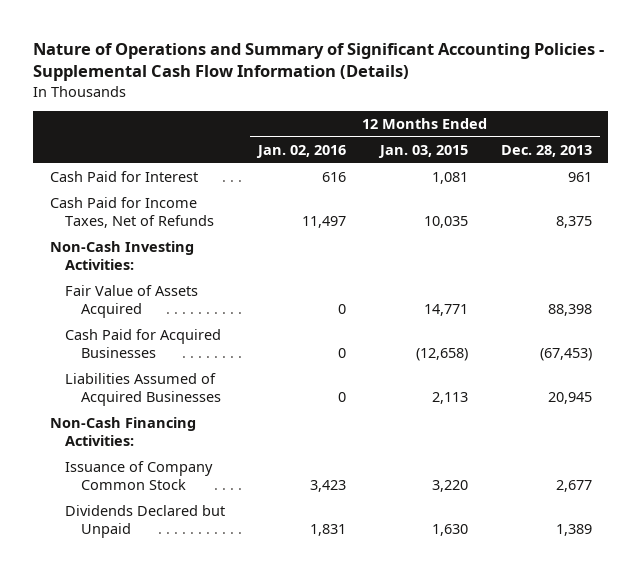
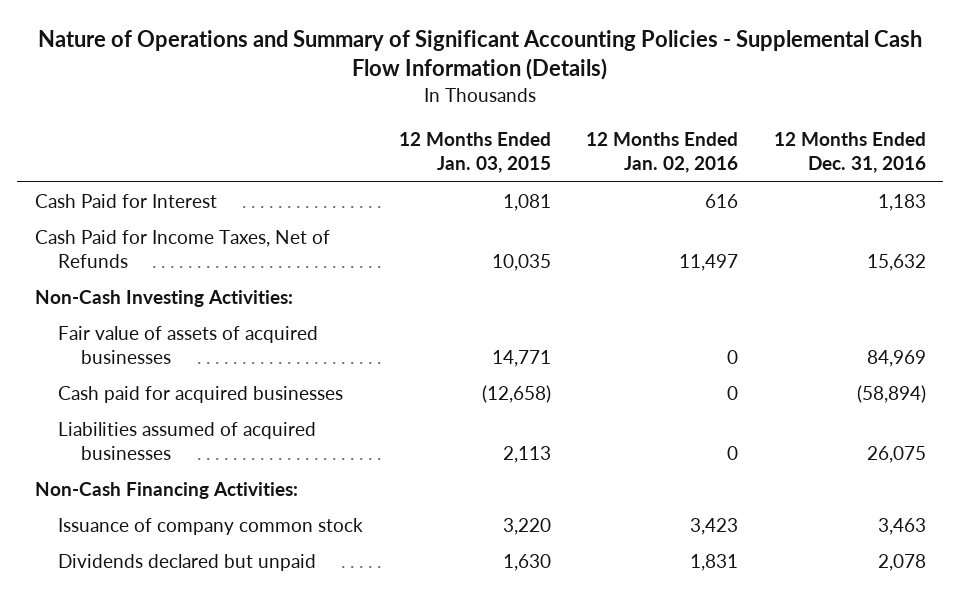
- | 12 Months Ended Jan. 02, 2016 | 12 Months Ended Jan. 03, 2015 | 12 Months Ended Dec. 28, 2013
+ | 12 Months Ended Jan. 03, 2015 | 12 Months Ended Jan. 02, 2016 | 12 Months Ended Dec. 31, 2016
- Fair Value of Assets Acquired | 0 | 14,771 | 88,398
- Cash Paid for Acquired Businesses | 0 | (12,658) | (67,453)
- Liabilities Assumed of Acquired Businesses | 0 | 2,113 | 20,945
+ Fair value of assets of acquired businesses | 14,771 | 0 | 84,969
+ Cash paid for acquired businesses | (12,658) | 0 | (58,894)
+ Liabilities assumed of acquired businesses | 2,113 | 0 | 26,075
- Issuance of Company Common Stock | 3,423 | 3,220 | 2,677
- Dividends Declared but Unpaid | 1,831 | 1,630 | 1,389
+ Issuance of company common stock | 3,220 | 3,423 | 3,463
+ Dividends declared but unpaid | 1,630 | 1,831 | 2,078

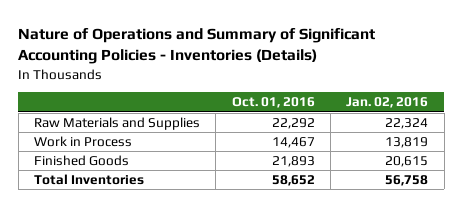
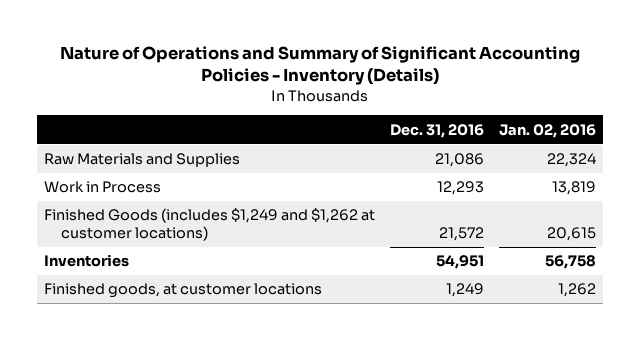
- Nature of Operations and Summary of Significant Accounting Policies - Inventories (Details)
+ Nature of Operations and Summary of Significant Accounting Policies - Inventory (Details)
- | Oct. 01, 2016 | Jan. 02, 2016
+ | Dec. 31, 2016 | Jan. 02, 2016
- Finished Goods | 21,893 | 20,615
- Total Inventories | 58,652 | 56,758
+ Finished Goods (includes $1,249 and $1,262 at customer locations) | 21,572 | 20,615
+ Inventories | 54,951 | 56,758
+ Finished goods, at customer locations | 1,249 | 1,262

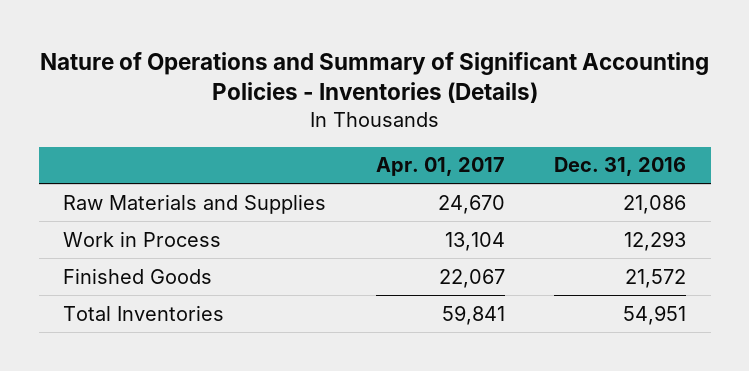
- Nature of Operations and Summary of Significant Accounting Policies - Inventory (Details)
+ Nature of Operations and Summary of Significant Accounting Policies - Inventories (Details)
- | Dec. 31, 2016 | Jan. 02, 2016
+ | Apr. 01, 2017 | Dec. 31, 2016
- Finished Goods (includes $1,249 and $1,262 at customer locations) | 21,572 | 20,615
- Inventories | 54,951 | 56,758
- Finished goods, at customer locations | 1,249 | 1,262
+ Finished Goods | 22,067 | 21,572
+ Total Inventories | 59,841 | 54,951

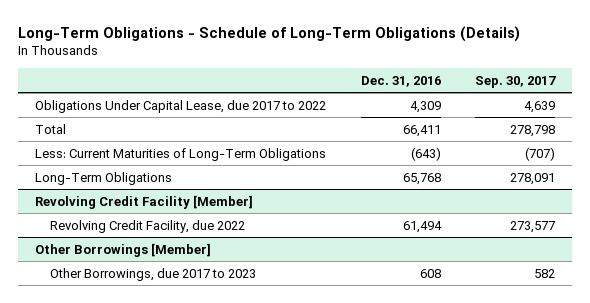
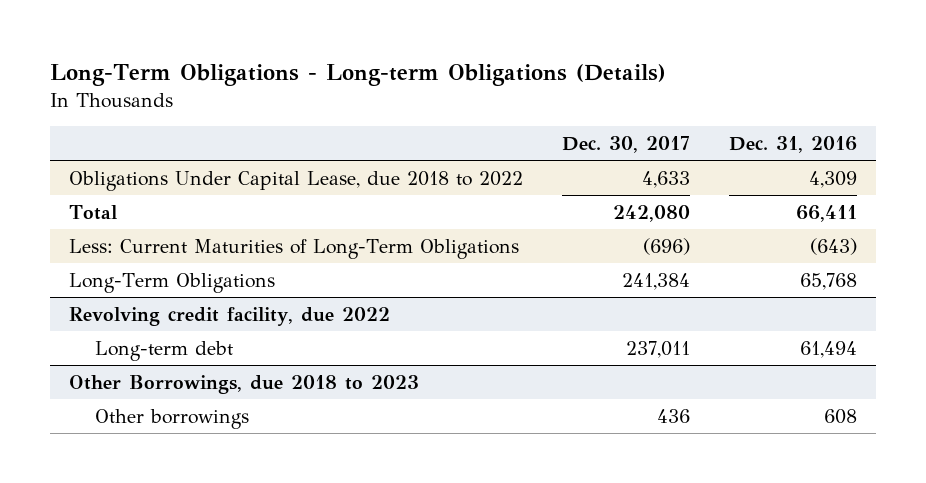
- Long-Term Obligations - Schedule of Long-Term Obligations (Details)
+ Long-Term Obligations - Long-term Obligations (Details)
- | Dec. 31, 2016 | Sep. 30, 2017
+ | Dec. 30, 2017 | Dec. 31, 2016
- Obligations Under Capital Lease, due 2017 to 2022 | 4,309 | 4,639
+ Obligations Under Capital Lease, due 2018 to 2022 | 4,633 | 4,309
- Revolving Credit Facility [Member]
- Revolving Credit Facility, due 2022 | 61,494 | 273,577
- Other Borrowings [Member]
- Other Borrowings, due 2017 to 2023 | 608 | 582
+ Revolving credit facility, due 2022
+ Long-term debt | 237,011 | 61,494
+ Other Borrowings, due 2018 to 2023
+ Other borrowings | 436 | 608

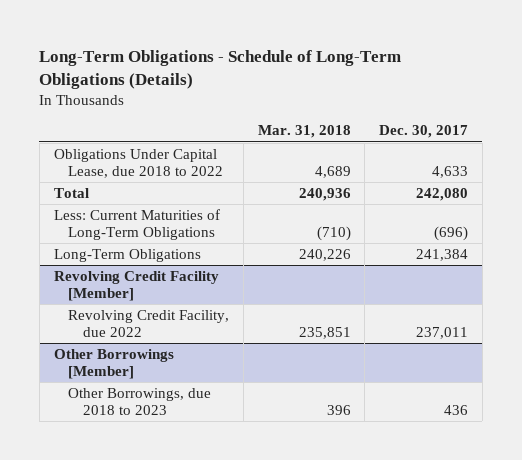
- Long-Term Obligations - Long-term Obligations (Details)
+ Long-Term Obligations - Schedule of Long-Term Obligations (Details)
- | Dec. 30, 2017 | Dec. 31, 2016
+ | Mar. 31, 2018 | Dec. 30, 2017
- Revolving credit facility, due 2022
- Long-term debt | 237,011 | 61,494
- Other Borrowings, due 2018 to 2023
- Other borrowings | 436 | 608
+ Revolving Credit Facility [Member]
+ Revolving Credit Facility, due 2022 | 235,851 | 237,011
+ Other Borrowings [Member]
+ Other Borrowings, due 2018 to 2023 | 396 | 436

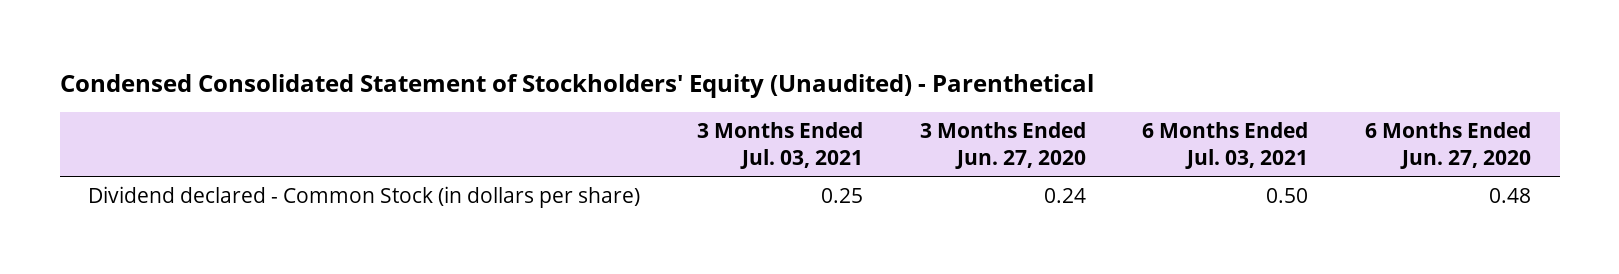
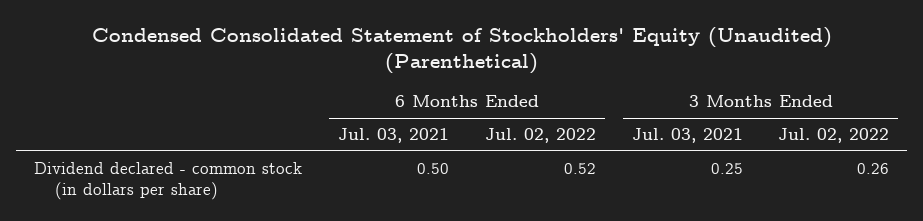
- Condensed Consolidated Statement of Stockholders' Equity (Unaudited) - Parenthetical
+ Condensed Consolidated Statement of Stockholders' Equity (Unaudited) (Parenthetical)
- | 3 Months Ended Jul. 03, 2021 | 3 Months Ended Jun. 27, 2020 | 6 Months Ended Jul. 03, 2021 | 6 Months Ended Jun. 27, 2020
+ | 6 Months Ended Jul. 03, 2021 | 6 Months Ended Jul. 02, 2022 | 3 Months Ended Jul. 03, 2021 | 3 Months Ended Jul. 02, 2022
- Dividend declared - Common Stock (in dollars per share) | 0.25 | 0.24 | 0.50 | 0.48
+ Dividend declared - common stock (in dollars per share) | 0.50 | 0.52 | 0.25 | 0.26

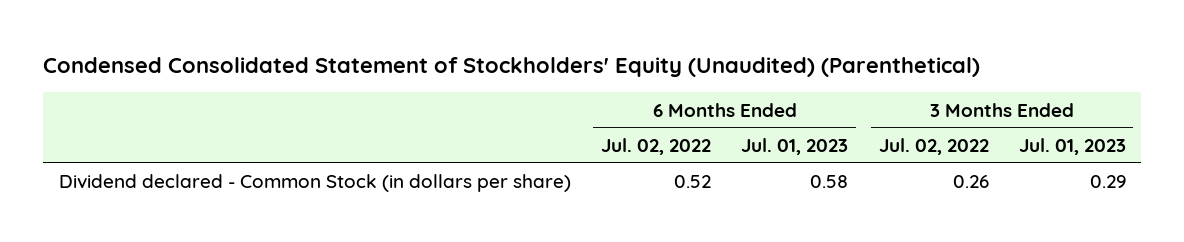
- | 6 Months Ended Jul. 03, 2021 | 6 Months Ended Jul. 02, 2022 | 3 Months Ended Jul. 03, 2021 | 3 Months Ended Jul. 02, 2022
+ | 6 Months Ended Jul. 02, 2022 | 6 Months Ended Jul. 01, 2023 | 3 Months Ended Jul. 02, 2022 | 3 Months Ended Jul. 01, 2023
- Dividend declared - common stock (in dollars per share) | 0.50 | 0.52 | 0.25 | 0.26
+ Dividend declared - Common Stock (in dollars per share) | 0.52 | 0.58 | 0.26 | 0.29

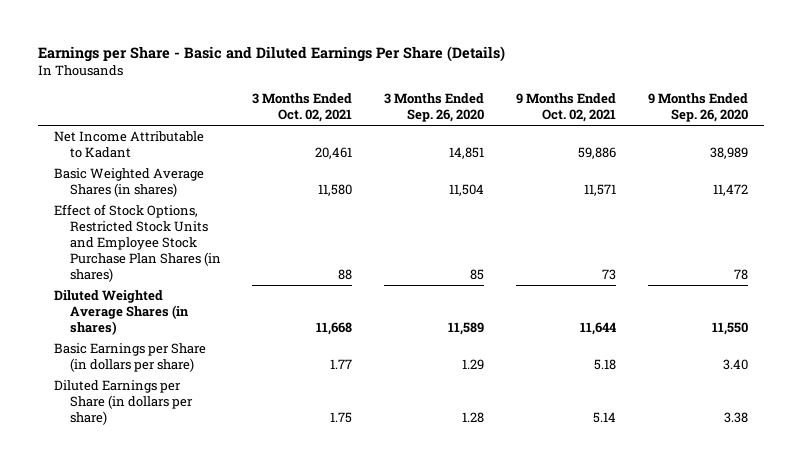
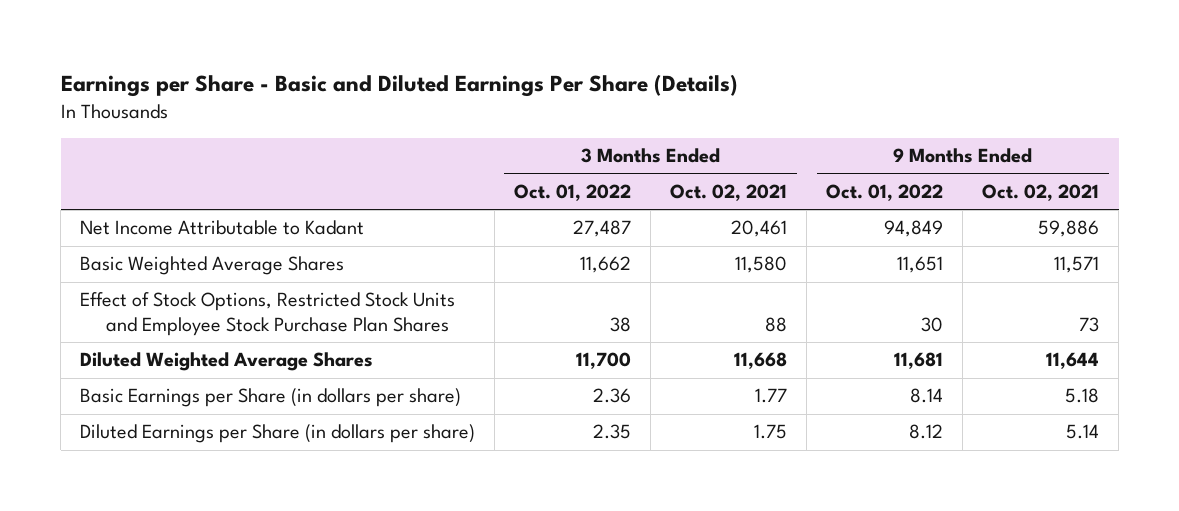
- | 3 Months Ended Oct. 02, 2021 | 3 Months Ended Sep. 26, 2020 | 9 Months Ended Oct. 02, 2021 | 9 Months Ended Sep. 26, 2020
+ | 3 Months Ended Oct. 01, 2022 | 3 Months Ended Oct. 02, 2021 | 9 Months Ended Oct. 01, 2022 | 9 Months Ended Oct. 02, 2021
- Basic Weighted Average Shares (in shares) | 11,580 | 11,504 | 11,571 | 11,472
- Effect of Stock Options, Restricted Stock Units and Employee Stock Purchase Plan Shares (in shares) | 88 | 85 | 73 | 78
- Diluted Weighted Average Shares (in shares) | 11,668 | 11,589 | 11,644 | 11,550
+ Basic Weighted Average Shares | 11,662 | 11,580 | 11,651 | 11,571
+ Effect of Stock Options, Restricted Stock Units and Employee Stock Purchase Plan Shares | 38 | 88 | 30 | 73
+ Diluted Weighted Average Shares | 11,700 | 11,668 | 11,681 | 11,644

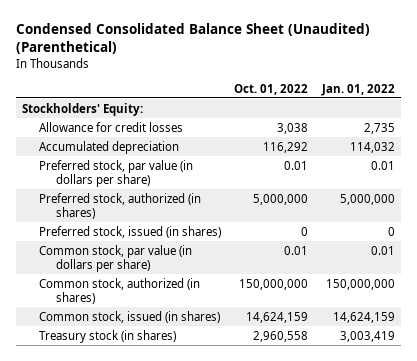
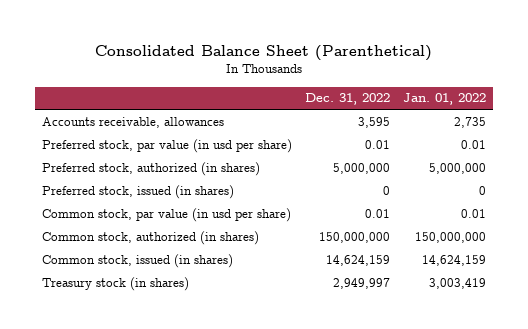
- Condensed Consolidated Balance Sheet (Unaudited) (Parenthetical)
+ Consolidated Balance Sheet (Parenthetical)
- | Oct. 01, 2022 | Jan. 01, 2022
+ | Dec. 31, 2022 | Jan. 01, 2022
- Stockholders' Equity:
- Allowance for credit losses | 3,038 | 2,735
- Accumulated depreciation | 116,292 | 114,032
- Preferred stock, par value (in dollars per share) | 0.01 | 0.01
+ Accounts receivable, allowances | 3,595 | 2,735
+ Preferred stock, par value (in usd per share) | 0.01 | 0.01
- Common stock, par value (in dollars per share) | 0.01 | 0.01
+ Common stock, par value (in usd per share) | 0.01 | 0.01

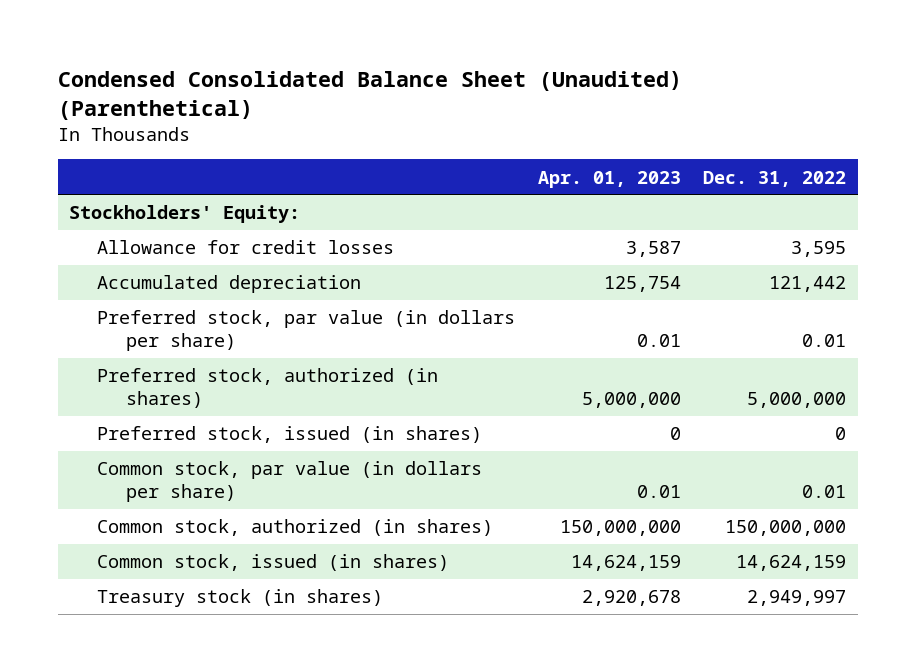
- Consolidated Balance Sheet (Parenthetical)
+ Condensed Consolidated Balance Sheet (Unaudited) (Parenthetical)
- | Dec. 31, 2022 | Jan. 01, 2022
+ | Apr. 01, 2023 | Dec. 31, 2022
- Accounts receivable, allowances | 3,595 | 2,735
- Preferred stock, par value (in usd per share) | 0.01 | 0.01
+ Stockholders' Equity:
+ Allowance for credit losses | 3,587 | 3,595
+ Accumulated depreciation | 125,754 | 121,442
+ Preferred stock, par value (in dollars per share) | 0.01 | 0.01
- Common stock, par value (in usd per share) | 0.01 | 0.01
+ Common stock, par value (in dollars per share) | 0.01 | 0.01

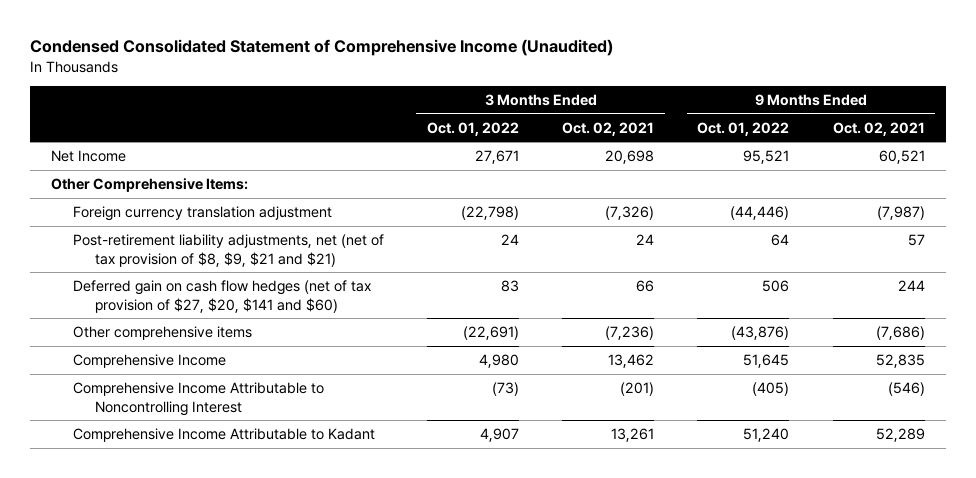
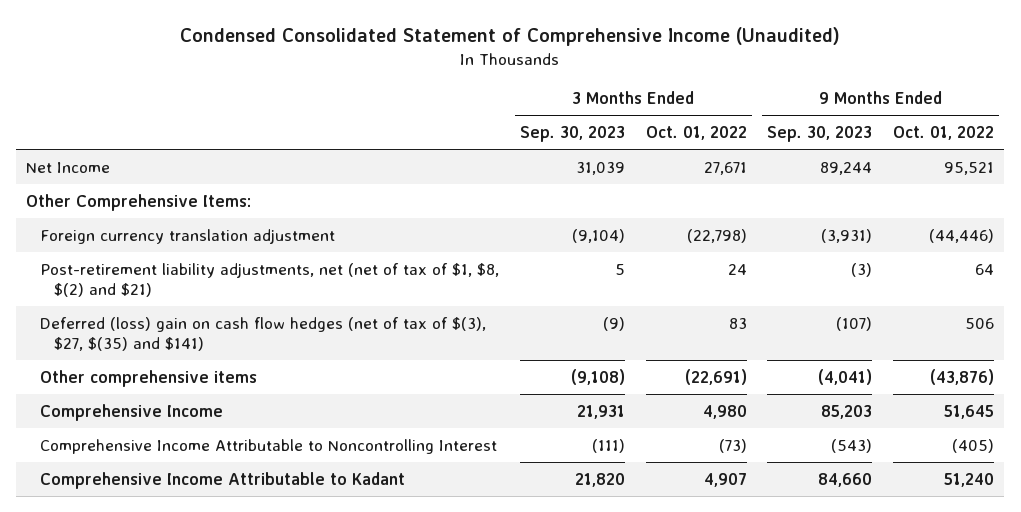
- | 3 Months Ended Oct. 01, 2022 | 3 Months Ended Oct. 02, 2021 | 9 Months Ended Oct. 01, 2022 | 9 Months Ended Oct. 02, 2021
+ | 3 Months Ended Sep. 30, 2023 | 3 Months Ended Oct. 01, 2022 | 9 Months Ended Sep. 30, 2023 | 9 Months Ended Oct. 01, 2022
- Post-retirement liability adjustments, net (net of tax provision of $8, $9, $21 and $21) | 24 | 24 | 64 | 57
- Deferred gain on cash flow hedges (net of tax provision of $27, $20, $141 and $60) | 83 | 66 | 506 | 244
+ Post-retirement liability adjustments, net (net of tax of $1, $8, $(2) and $21) | 5 | 24 | (3) | 64
+ Deferred (loss) gain on cash flow hedges (net of tax of $(3), $27, $(35) and $141) | (9) | 83 | (107) | 506

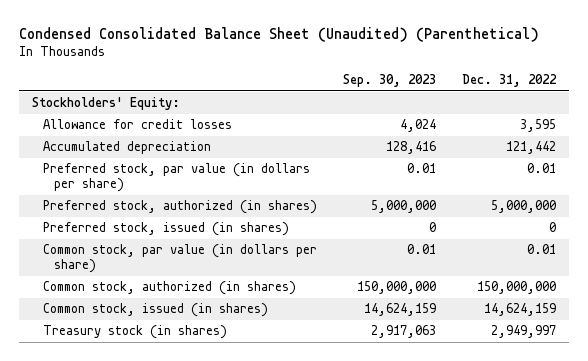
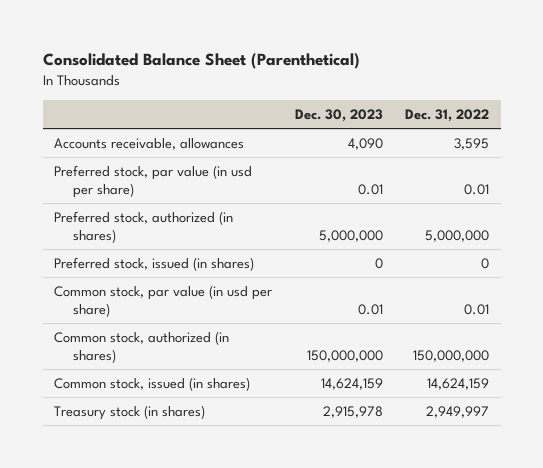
- Condensed Consolidated Balance Sheet (Unaudited) (Parenthetical)
+ Consolidated Balance Sheet (Parenthetical)
- | Sep. 30, 2023 | Dec. 31, 2022
+ | Dec. 30, 2023 | Dec. 31, 2022
- Stockholders' Equity:
- Allowance for credit losses | 4,024 | 3,595
- Accumulated depreciation | 128,416 | 121,442
- Preferred stock, par value (in dollars per share) | 0.01 | 0.01
+ Accounts receivable, allowances | 4,090 | 3,595
+ Preferred stock, par value (in usd per share) | 0.01 | 0.01
- Common stock, par value (in dollars per share) | 0.01 | 0.01
+ Common stock, par value (in usd per share) | 0.01 | 0.01

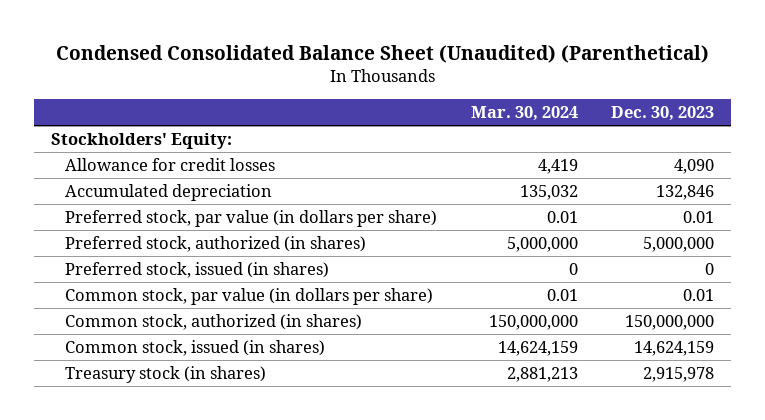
- Consolidated Balance Sheet (Parenthetical)
+ Condensed Consolidated Balance Sheet (Unaudited) (Parenthetical)
- | Dec. 30, 2023 | Dec. 31, 2022
+ | Mar. 30, 2024 | Dec. 30, 2023
- Accounts receivable, allowances | 4,090 | 3,595
- Preferred stock, par value (in usd per share) | 0.01 | 0.01
+ Stockholders' Equity:
+ Allowance for credit losses | 4,419 | 4,090
+ Accumulated depreciation | 135,032 | 132,846
+ Preferred stock, par value (in dollars per share) | 0.01 | 0.01
- Common stock, par value (in usd per share) | 0.01 | 0.01
+ Common stock, par value (in dollars per share) | 0.01 | 0.01

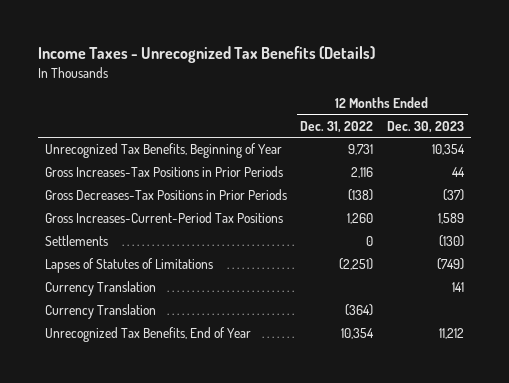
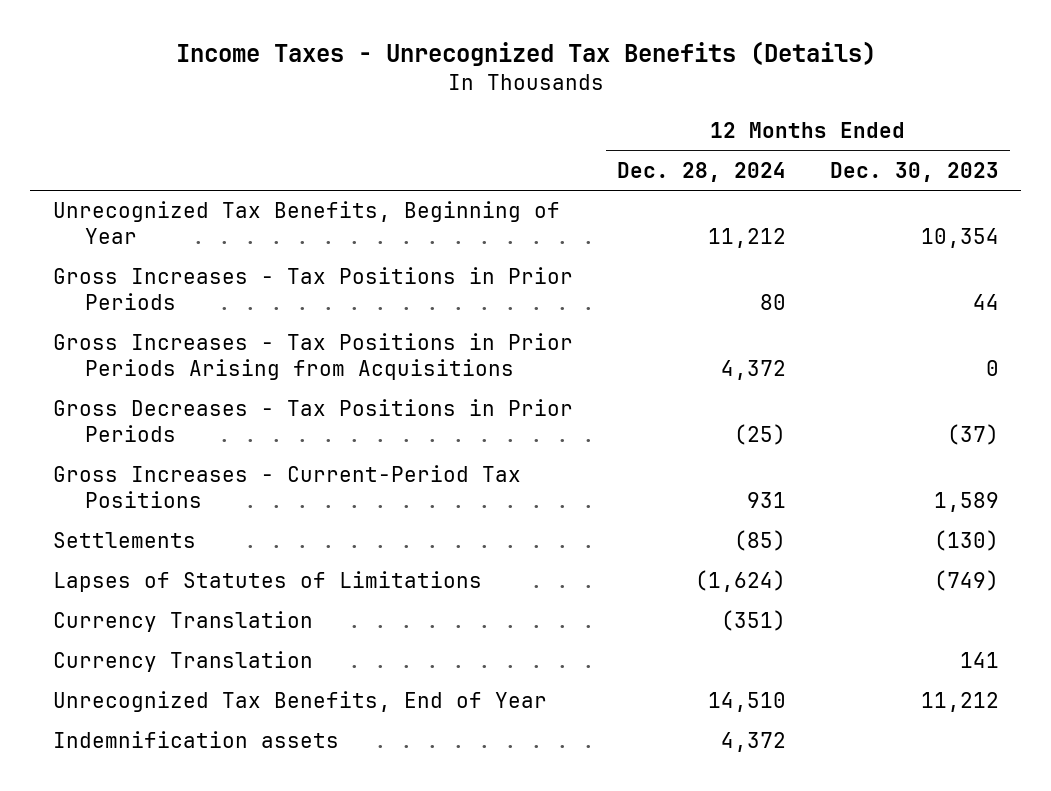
- | 12 Months Ended Dec. 31, 2022 | 12 Months Ended Dec. 30, 2023
+ | 12 Months Ended Dec. 28, 2024 | 12 Months Ended Dec. 30, 2023
- Gross Increases-Tax Positions in Prior Periods | 2,116 | 44
- Gross Decreases-Tax Positions in Prior Periods | (138) | (37)
- Gross Increases-Current-Period Tax Positions | 1,260 | 1,589
+ Gross Increases - Tax Positions in Prior Periods | 80 | 44
+ Gross Increases - Tax Positions in Prior Periods Arising from Acquisitions | 4,372 | 0
+ Gross Decreases - Tax Positions in Prior Periods | (25) | (37)
+ Gross Increases - Current-Period Tax Positions | 931 | 1,589
moved down: Currency Translation | | 141
+ Indemnification assets | 4,372 |

